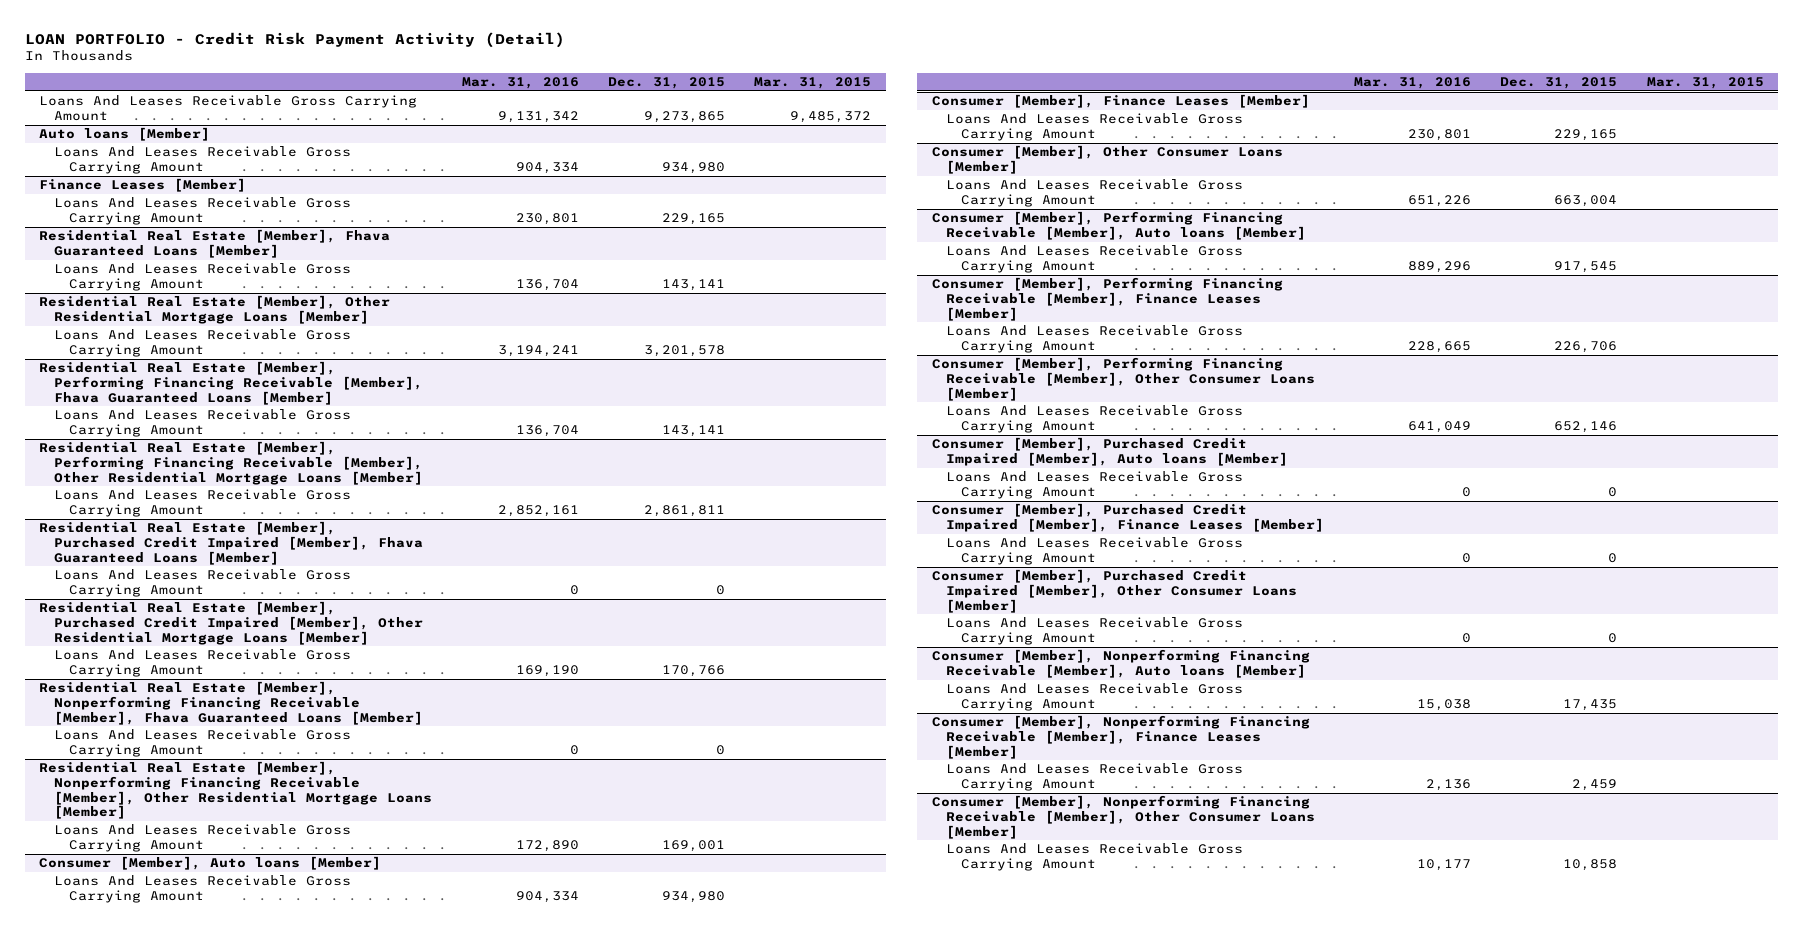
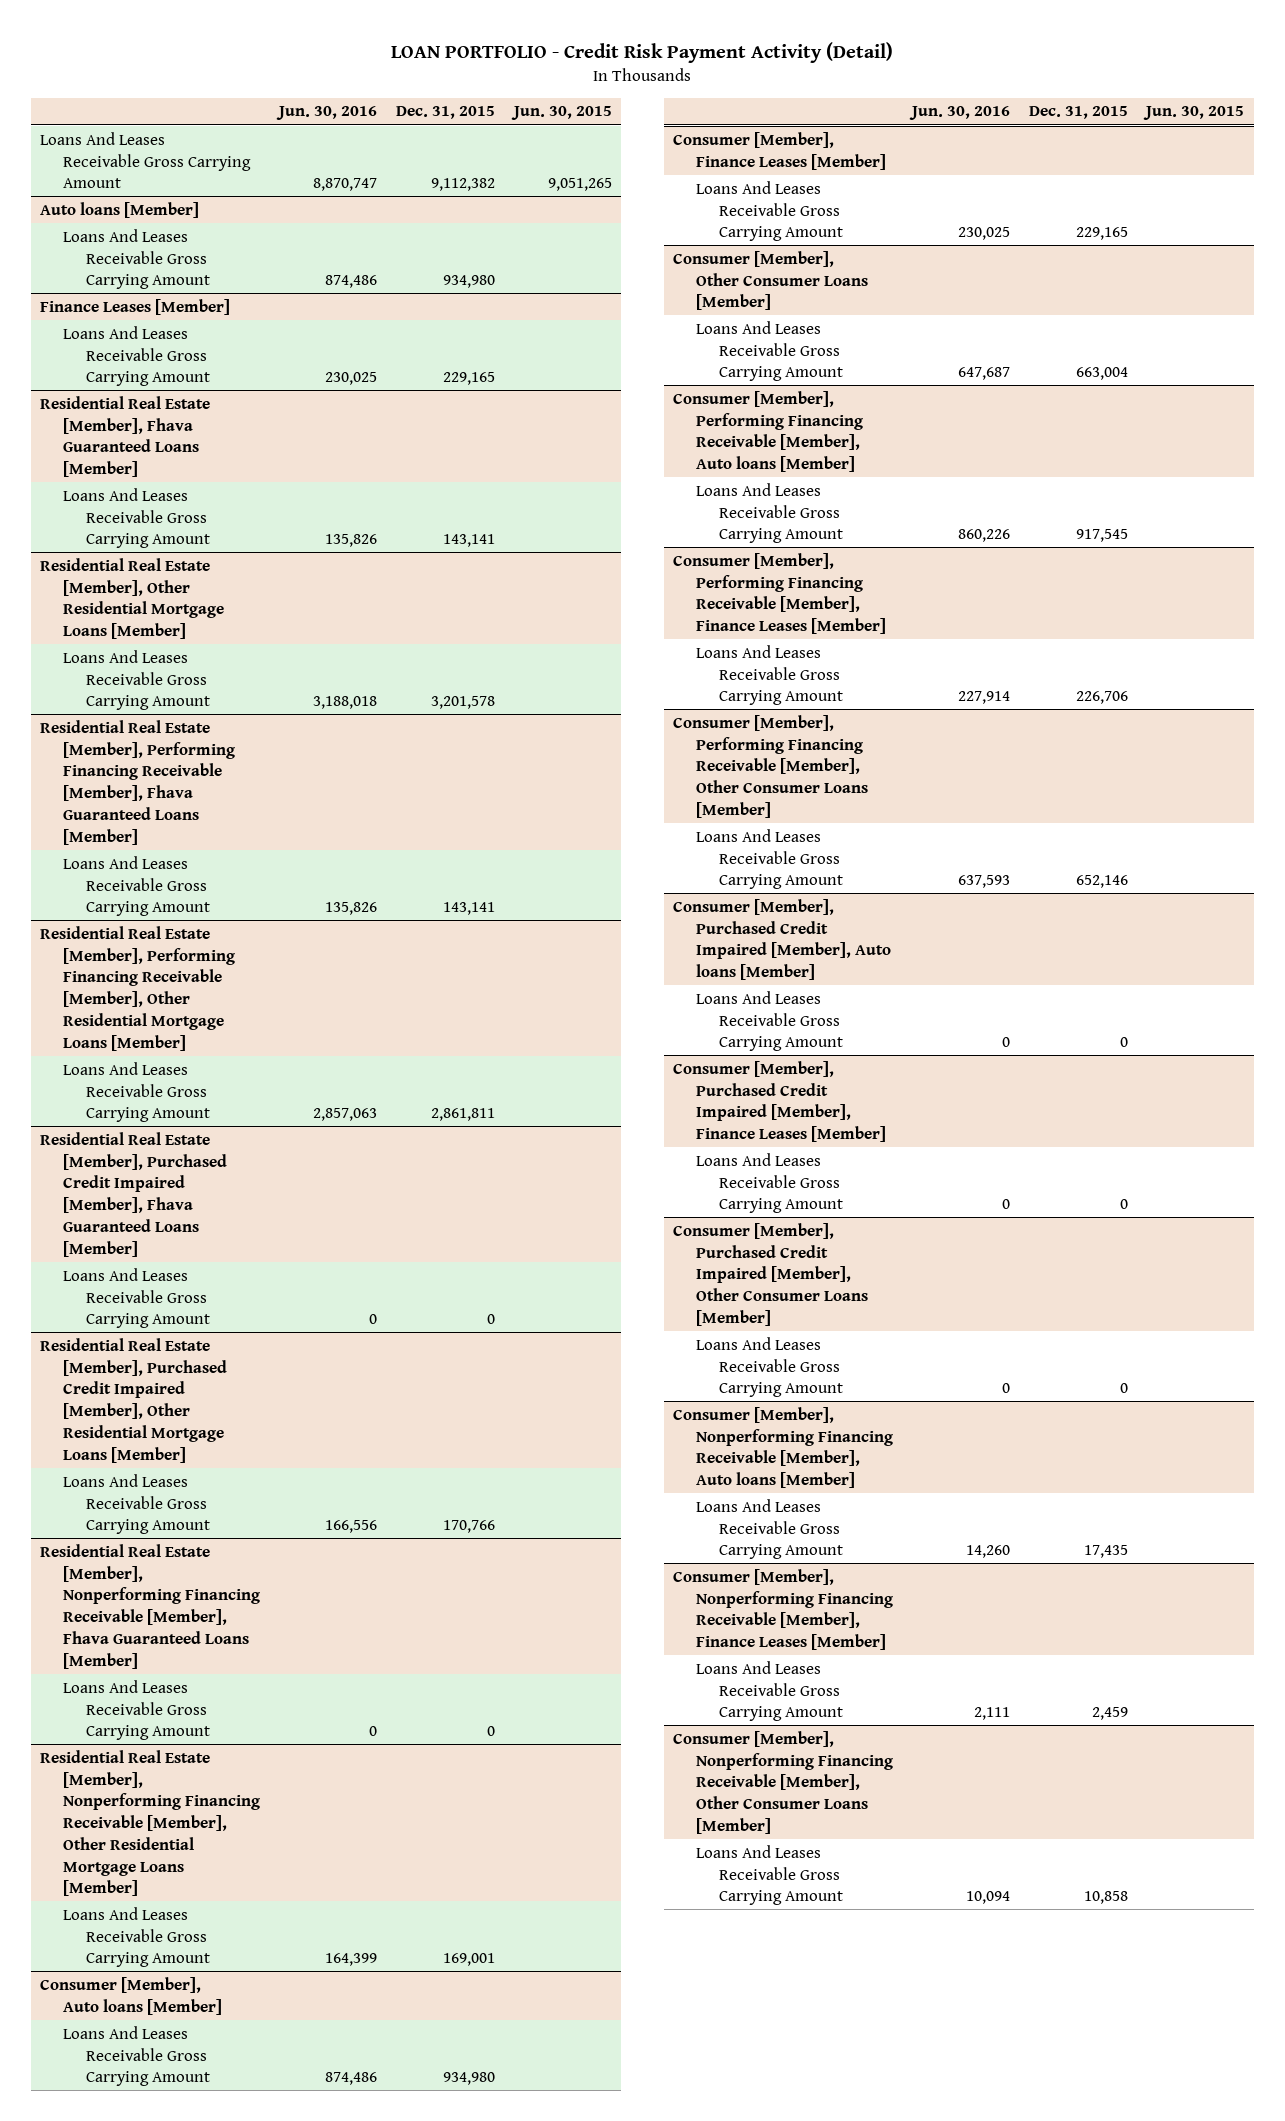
- | Mar. 31, 2016 | Dec. 31, 2015 | Mar. 31, 2015
+ | Jun. 30, 2016 | Dec. 31, 2015 | Jun. 30, 2015
- Loans And Leases Receivable Gross Carrying Amount | 9,131,342 | 9,273,865 | 9,485,372
+ Loans And Leases Receivable Gross Carrying Amount | 8,870,747 | 9,112,382 | 9,051,265

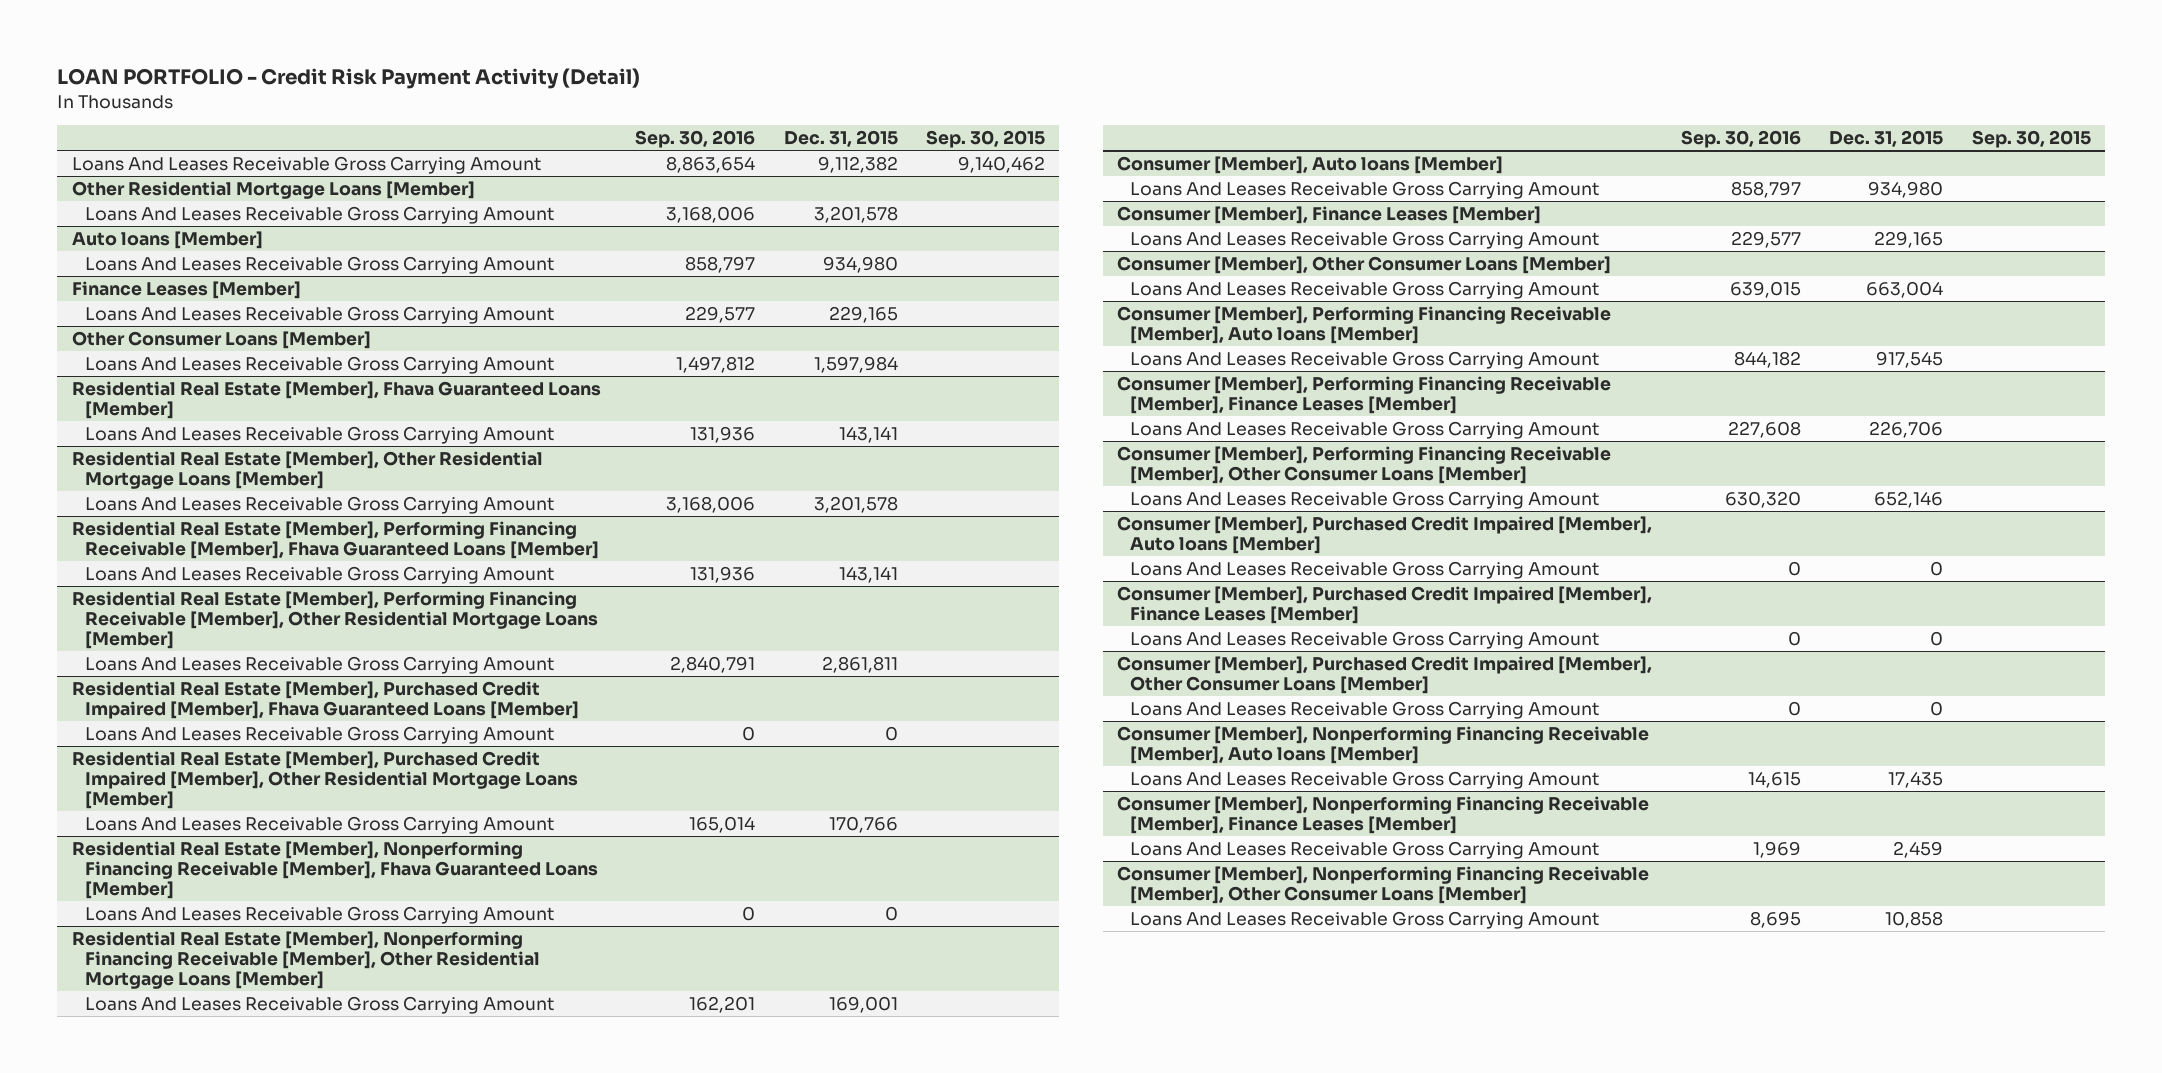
- | Jun. 30, 2016 | Dec. 31, 2015 | Jun. 30, 2015
+ | Sep. 30, 2016 | Dec. 31, 2015 | Sep. 30, 2015
+ Other Residential Mortgage Loans [Member]
+ Loans And Leases Receivable Gross Carrying Amount | 3,168,006 | 3,201,578 |
+ Other Consumer Loans [Member]
+ Loans And Leases Receivable Gross Carrying Amount | 1,497,812 | 1,597,984 |

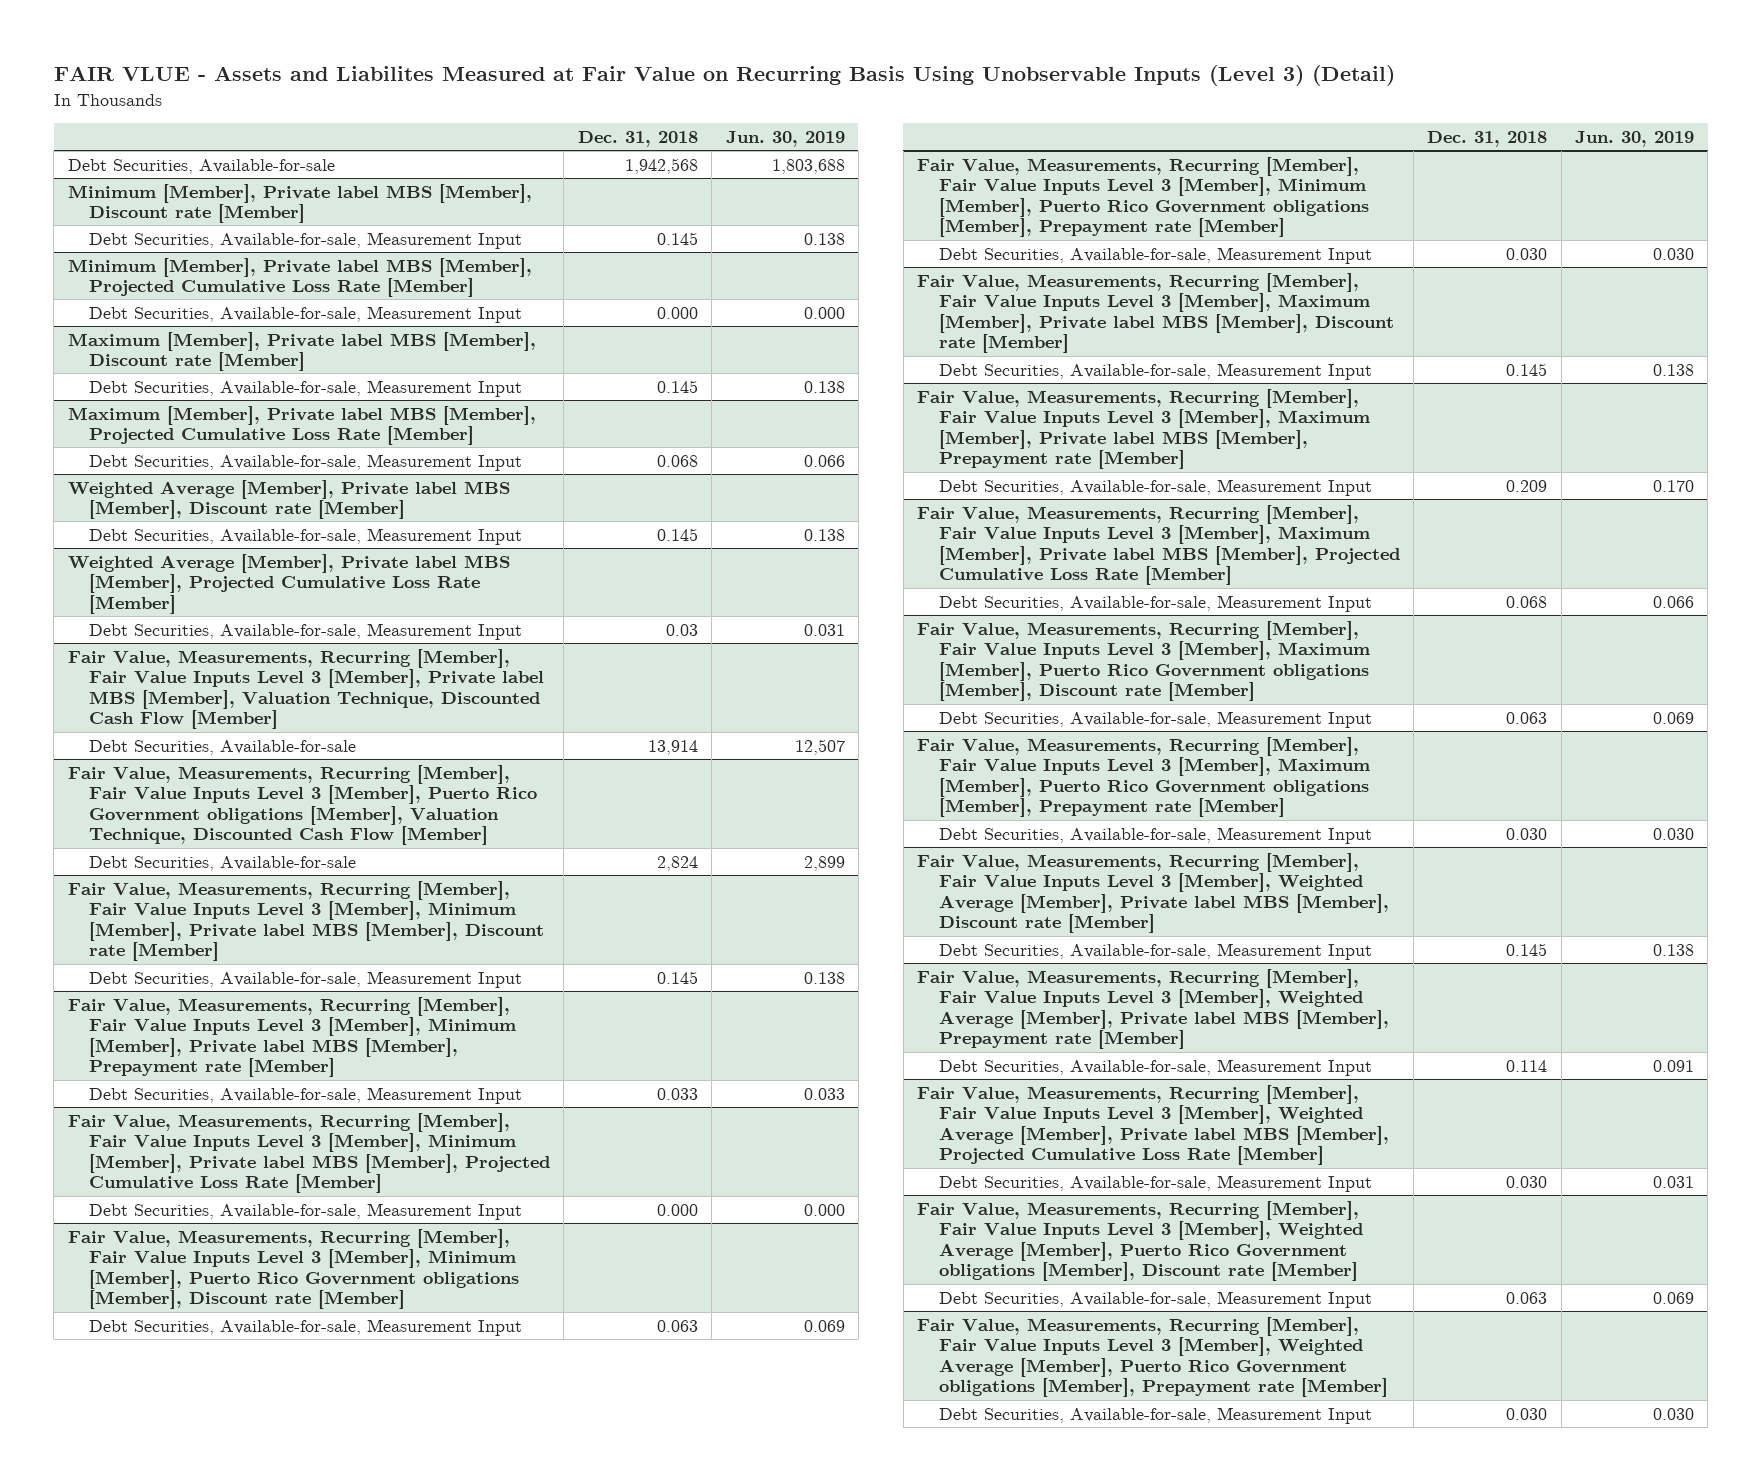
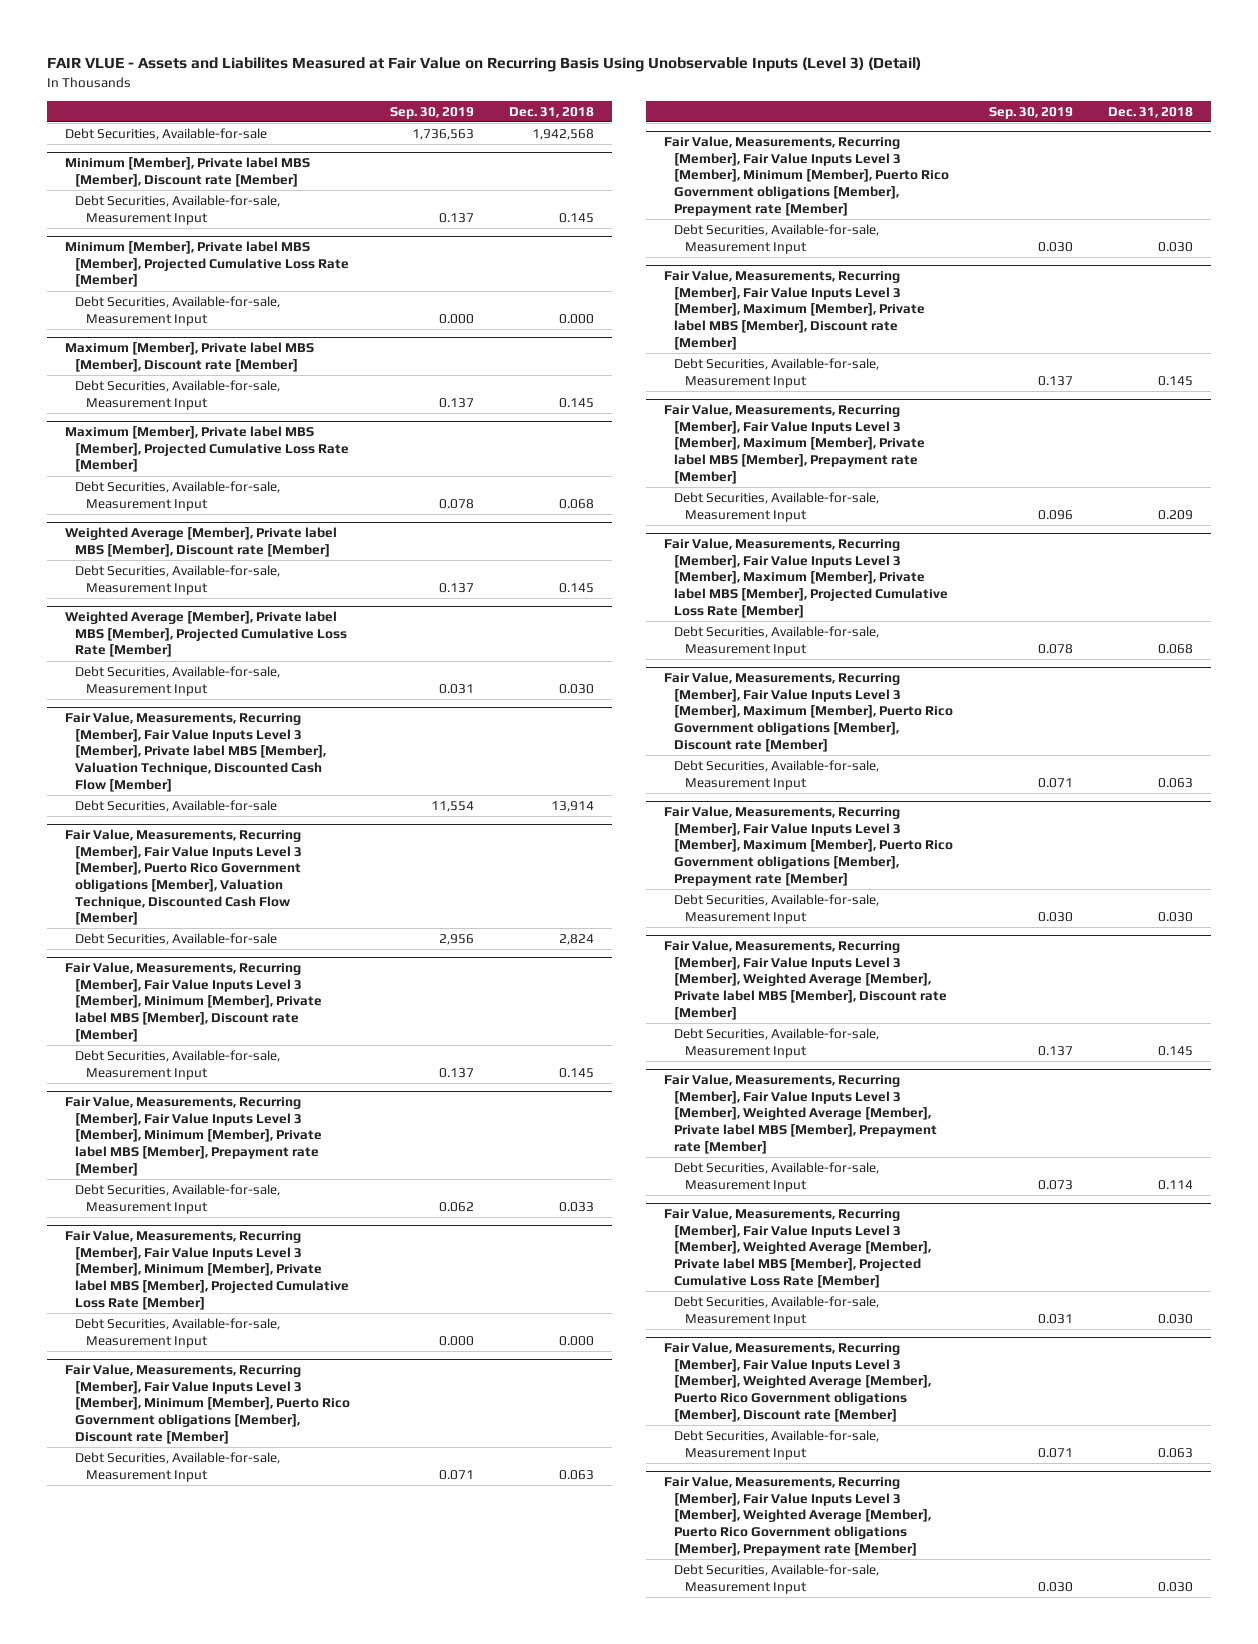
- | Dec. 31, 2018 | Jun. 30, 2019
+ | Sep. 30, 2019 | Dec. 31, 2018
@ Weighted Average [Member], Private label MBS [Member], Projected Cumulative Loss Rate [Member]
- Debt Securities, Available-for-sale, Measurement Input | 0.03 | 0.031
+ Debt Securities, Available-for-sale, Measurement Input | 0.031 | 0.030

